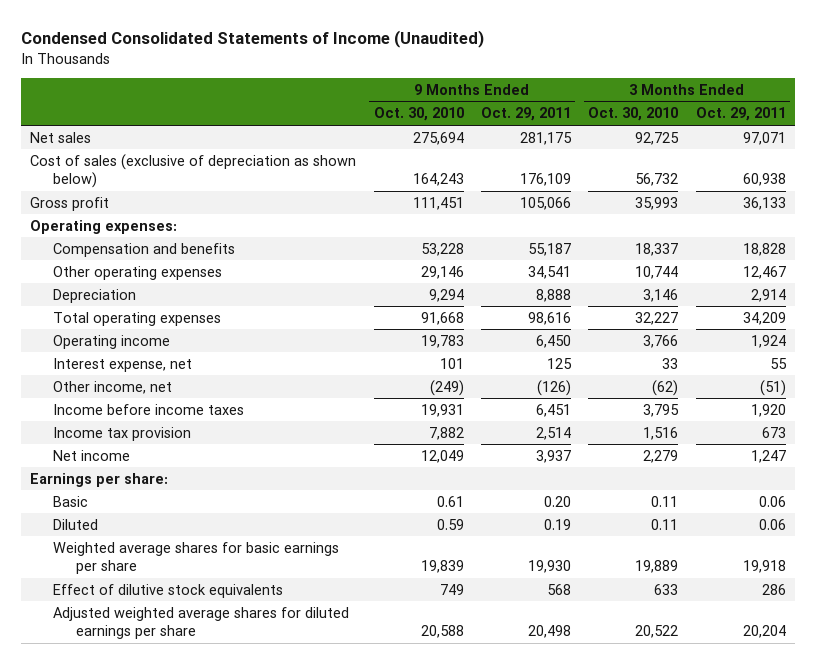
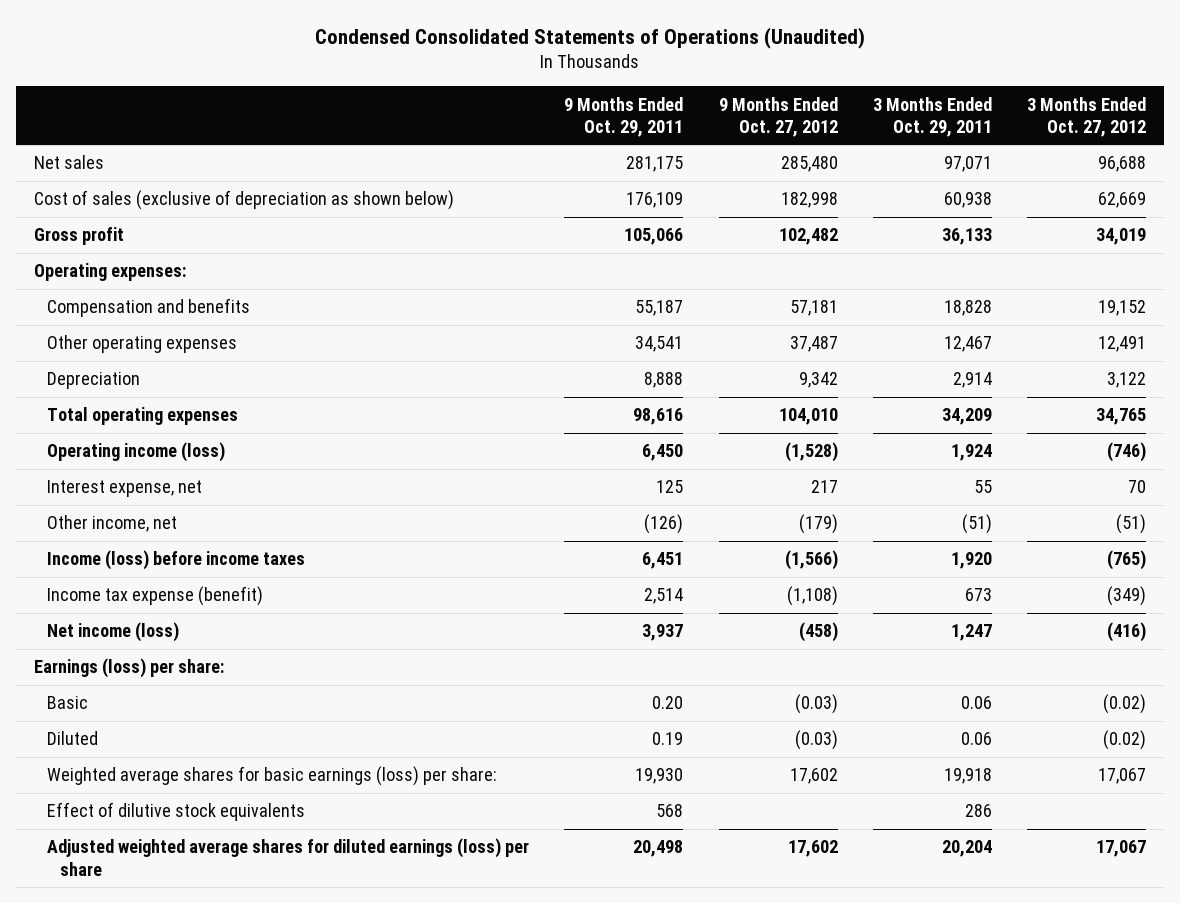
- Condensed Consolidated Statements of Income (Unaudited)
+ Condensed Consolidated Statements of Operations (Unaudited)
- | 9 Months Ended Oct. 30, 2010 | 9 Months Ended Oct. 29, 2011 | 3 Months Ended Oct. 30, 2010 | 3 Months Ended Oct. 29, 2011
+ | 9 Months Ended Oct. 29, 2011 | 9 Months Ended Oct. 27, 2012 | 3 Months Ended Oct. 29, 2011 | 3 Months Ended Oct. 27, 2012
- Operating income | 19,783 | 6,450 | 3,766 | 1,924
+ Operating income (loss) | 6,450 | (1,528) | 1,924 | (746)
- Income before income taxes | 19,931 | 6,451 | 3,795 | 1,920
- Income tax provision | 7,882 | 2,514 | 1,516 | 673
- Net income | 12,049 | 3,937 | 2,279 | 1,247
- Earnings per share:
+ Income (loss) before income taxes | 6,451 | (1,566) | 1,920 | (765)
+ Income tax expense (benefit) | 2,514 | (1,108) | 673 | (349)
+ Net income (loss) | 3,937 | (458) | 1,247 | (416)
+ Earnings (loss) per share:
- Weighted average shares for basic earnings per share | 19,839 | 19,930 | 19,889 | 19,918
+ Weighted average shares for basic earnings (loss) per share: | 19,930 | 17,602 | 19,918 | 17,067
- Adjusted weighted average shares for diluted earnings per share | 20,588 | 20,498 | 20,522 | 20,204
+ Adjusted weighted average shares for diluted earnings (loss) per share | 20,498 | 17,602 | 20,204 | 17,067

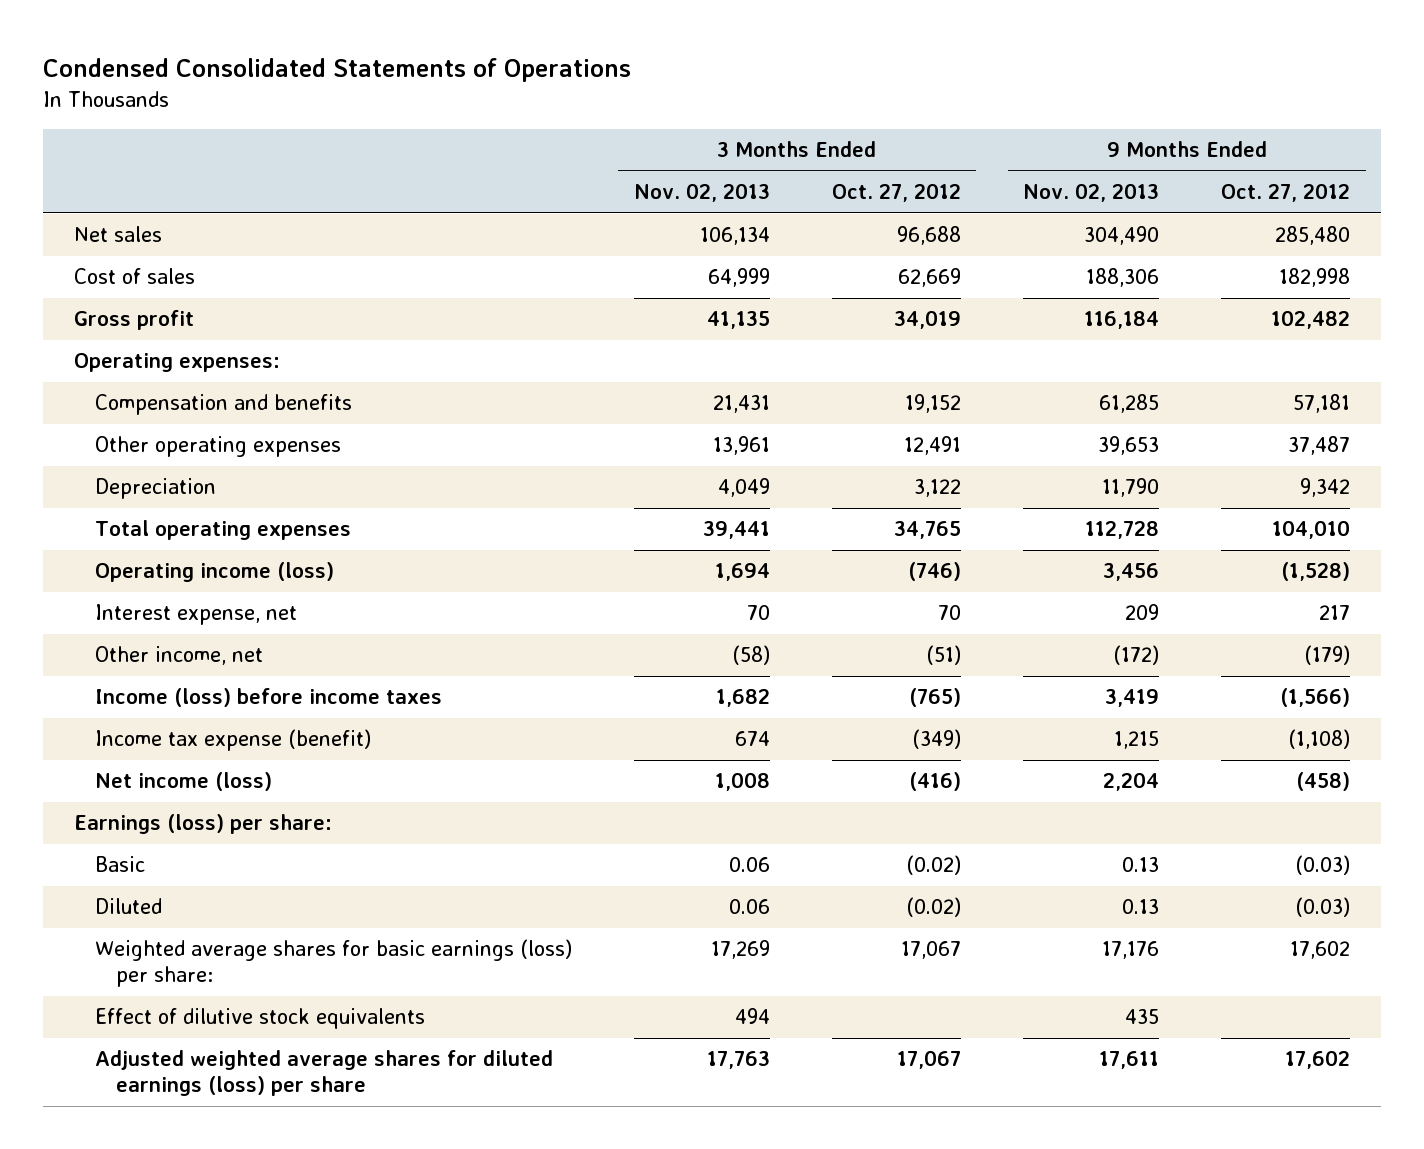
- Condensed Consolidated Statements of Operations (Unaudited)
+ Condensed Consolidated Statements of Operations
- | 9 Months Ended Oct. 29, 2011 | 9 Months Ended Oct. 27, 2012 | 3 Months Ended Oct. 29, 2011 | 3 Months Ended Oct. 27, 2012
+ | 3 Months Ended Nov. 02, 2013 | 3 Months Ended Oct. 27, 2012 | 9 Months Ended Nov. 02, 2013 | 9 Months Ended Oct. 27, 2012
- Cost of sales (exclusive of depreciation as shown below) | 176,109 | 182,998 | 60,938 | 62,669
+ Cost of sales | 64,999 | 62,669 | 188,306 | 182,998

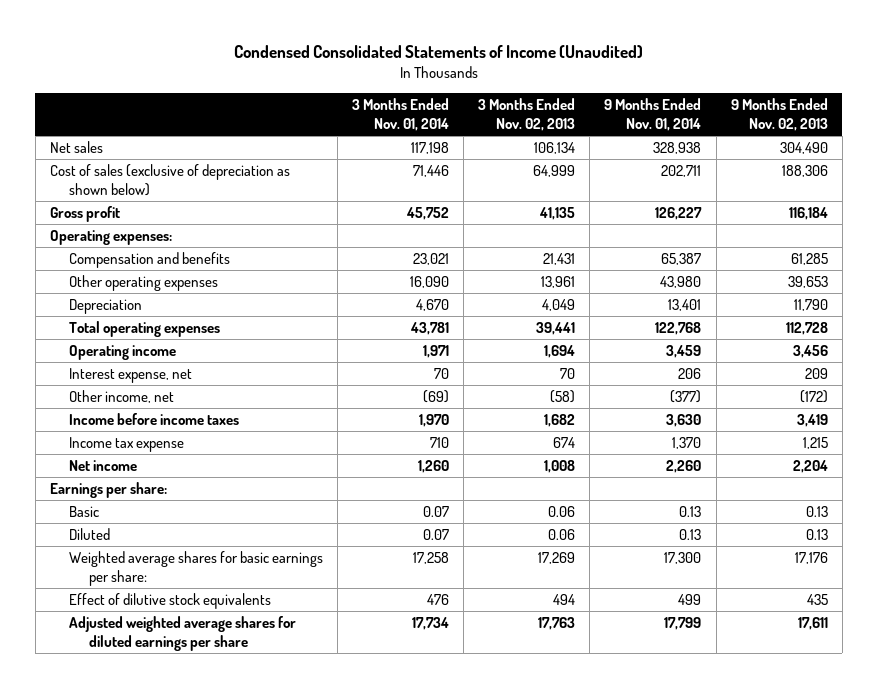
- Condensed Consolidated Statements of Operations
+ Condensed Consolidated Statements of Income (Unaudited)
- | 3 Months Ended Nov. 02, 2013 | 3 Months Ended Oct. 27, 2012 | 9 Months Ended Nov. 02, 2013 | 9 Months Ended Oct. 27, 2012
+ | 3 Months Ended Nov. 01, 2014 | 3 Months Ended Nov. 02, 2013 | 9 Months Ended Nov. 01, 2014 | 9 Months Ended Nov. 02, 2013
- Cost of sales | 64,999 | 62,669 | 188,306 | 182,998
+ Cost of sales (exclusive of depreciation as shown below) | 71,446 | 64,999 | 202,711 | 188,306
- Operating income (loss) | 1,694 | (746) | 3,456 | (1,528)
+ Operating income | 1,971 | 1,694 | 3,459 | 3,456
- Income (loss) before income taxes | 1,682 | (765) | 3,419 | (1,566)
- Income tax expense (benefit) | 674 | (349) | 1,215 | (1,108)
- Net income (loss) | 1,008 | (416) | 2,204 | (458)
- Earnings (loss) per share:
+ Income before income taxes | 1,970 | 1,682 | 3,630 | 3,419
+ Income tax expense | 710 | 674 | 1,370 | 1,215
+ Net income | 1,260 | 1,008 | 2,260 | 2,204
+ Earnings per share:
- Weighted average shares for basic earnings (loss) per share: | 17,269 | 17,067 | 17,176 | 17,602
+ Weighted average shares for basic earnings per share: | 17,258 | 17,269 | 17,300 | 17,176
- Adjusted weighted average shares for diluted earnings (loss) per share | 17,763 | 17,067 | 17,611 | 17,602
+ Adjusted weighted average shares for diluted earnings per share | 17,734 | 17,763 | 17,799 | 17,611

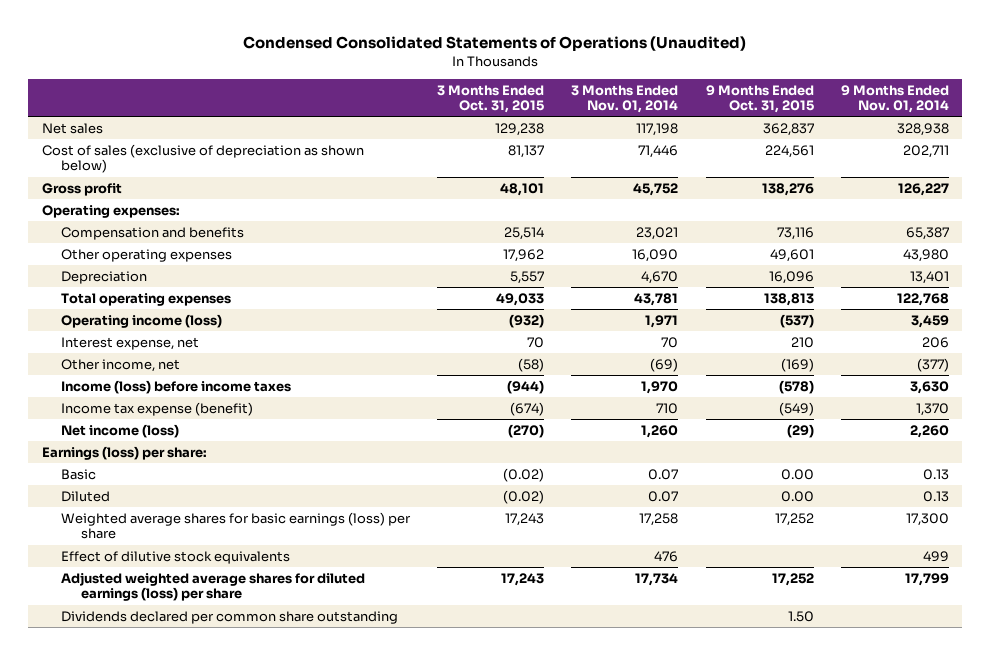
- Condensed Consolidated Statements of Income (Unaudited)
+ Condensed Consolidated Statements of Operations (Unaudited)
- | 3 Months Ended Nov. 01, 2014 | 3 Months Ended Nov. 02, 2013 | 9 Months Ended Nov. 01, 2014 | 9 Months Ended Nov. 02, 2013
+ | 3 Months Ended Oct. 31, 2015 | 3 Months Ended Nov. 01, 2014 | 9 Months Ended Oct. 31, 2015 | 9 Months Ended Nov. 01, 2014
- Operating income | 1,971 | 1,694 | 3,459 | 3,456
+ Operating income (loss) | (932) | 1,971 | (537) | 3,459
- Income before income taxes | 1,970 | 1,682 | 3,630 | 3,419
- Income tax expense | 710 | 674 | 1,370 | 1,215
- Net income | 1,260 | 1,008 | 2,260 | 2,204
- Earnings per share:
+ Income (loss) before income taxes | (944) | 1,970 | (578) | 3,630
+ Income tax expense (benefit) | (674) | 710 | (549) | 1,370
+ Net income (loss) | (270) | 1,260 | (29) | 2,260
+ Earnings (loss) per share:
- Weighted average shares for basic earnings per share: | 17,258 | 17,269 | 17,300 | 17,176
+ Weighted average shares for basic earnings (loss) per share | 17,243 | 17,258 | 17,252 | 17,300
- Adjusted weighted average shares for diluted earnings per share | 17,734 | 17,763 | 17,799 | 17,611
+ Adjusted weighted average shares for diluted earnings (loss) per share | 17,243 | 17,734 | 17,252 | 17,799
+ Dividends declared per common share outstanding | | | 1.50 |

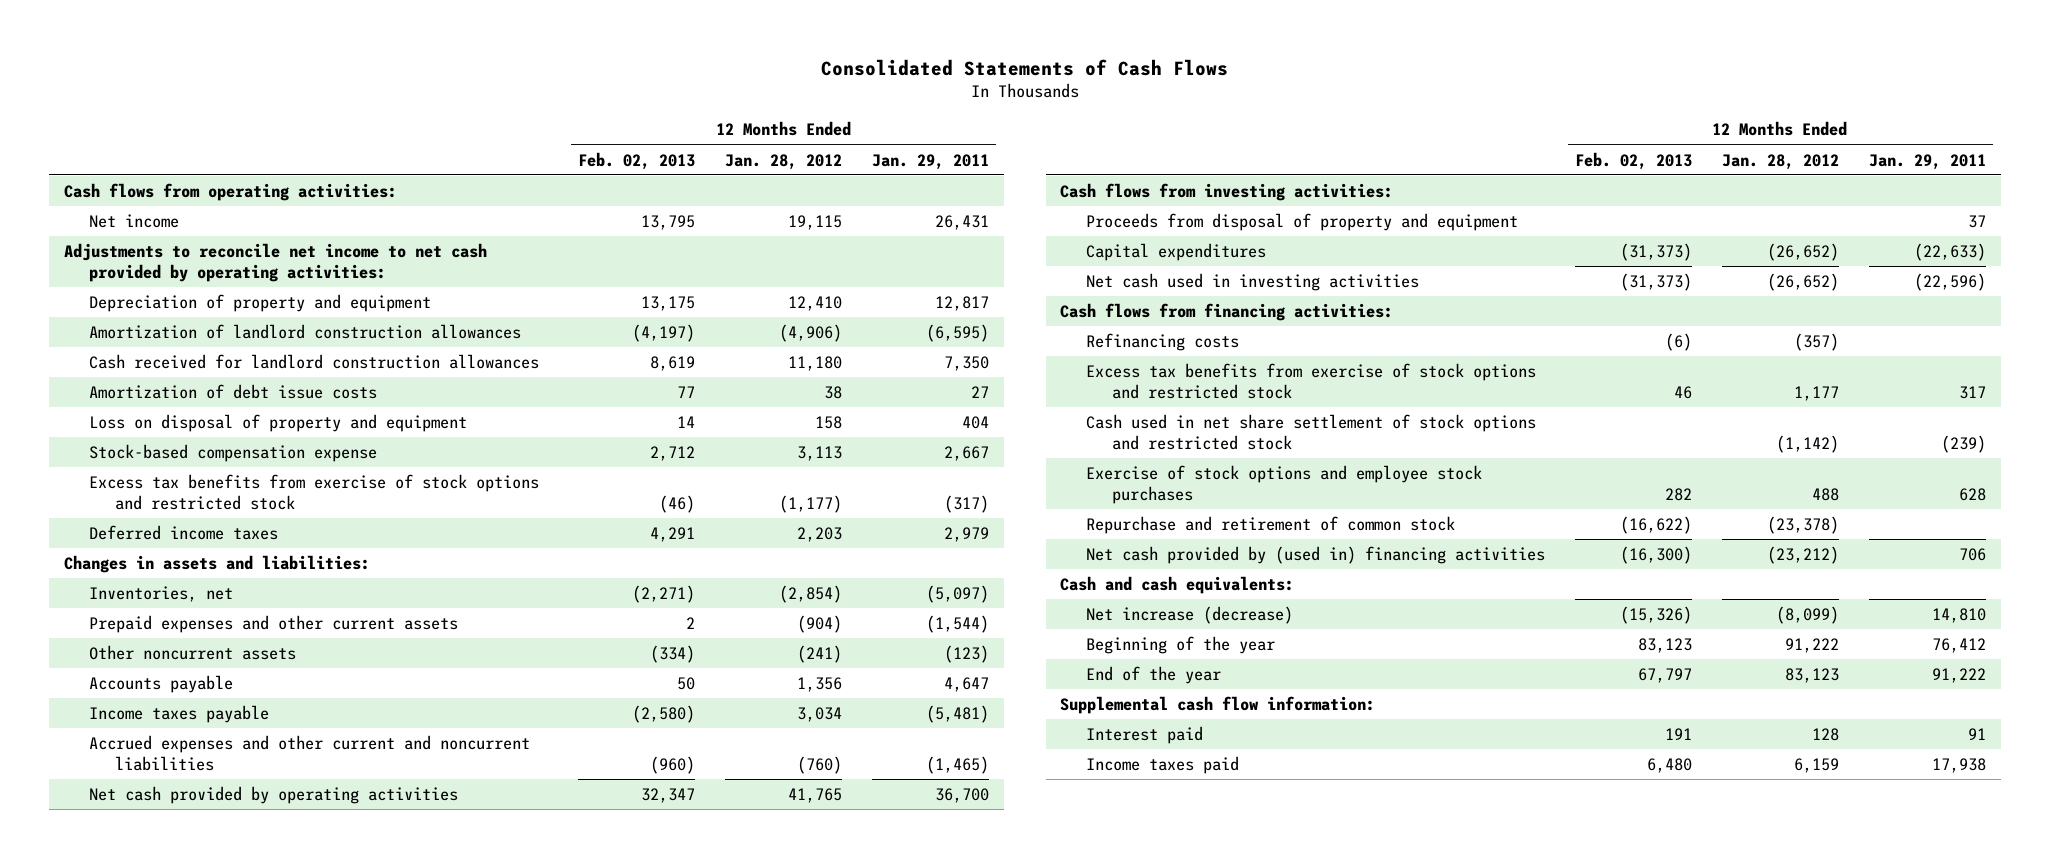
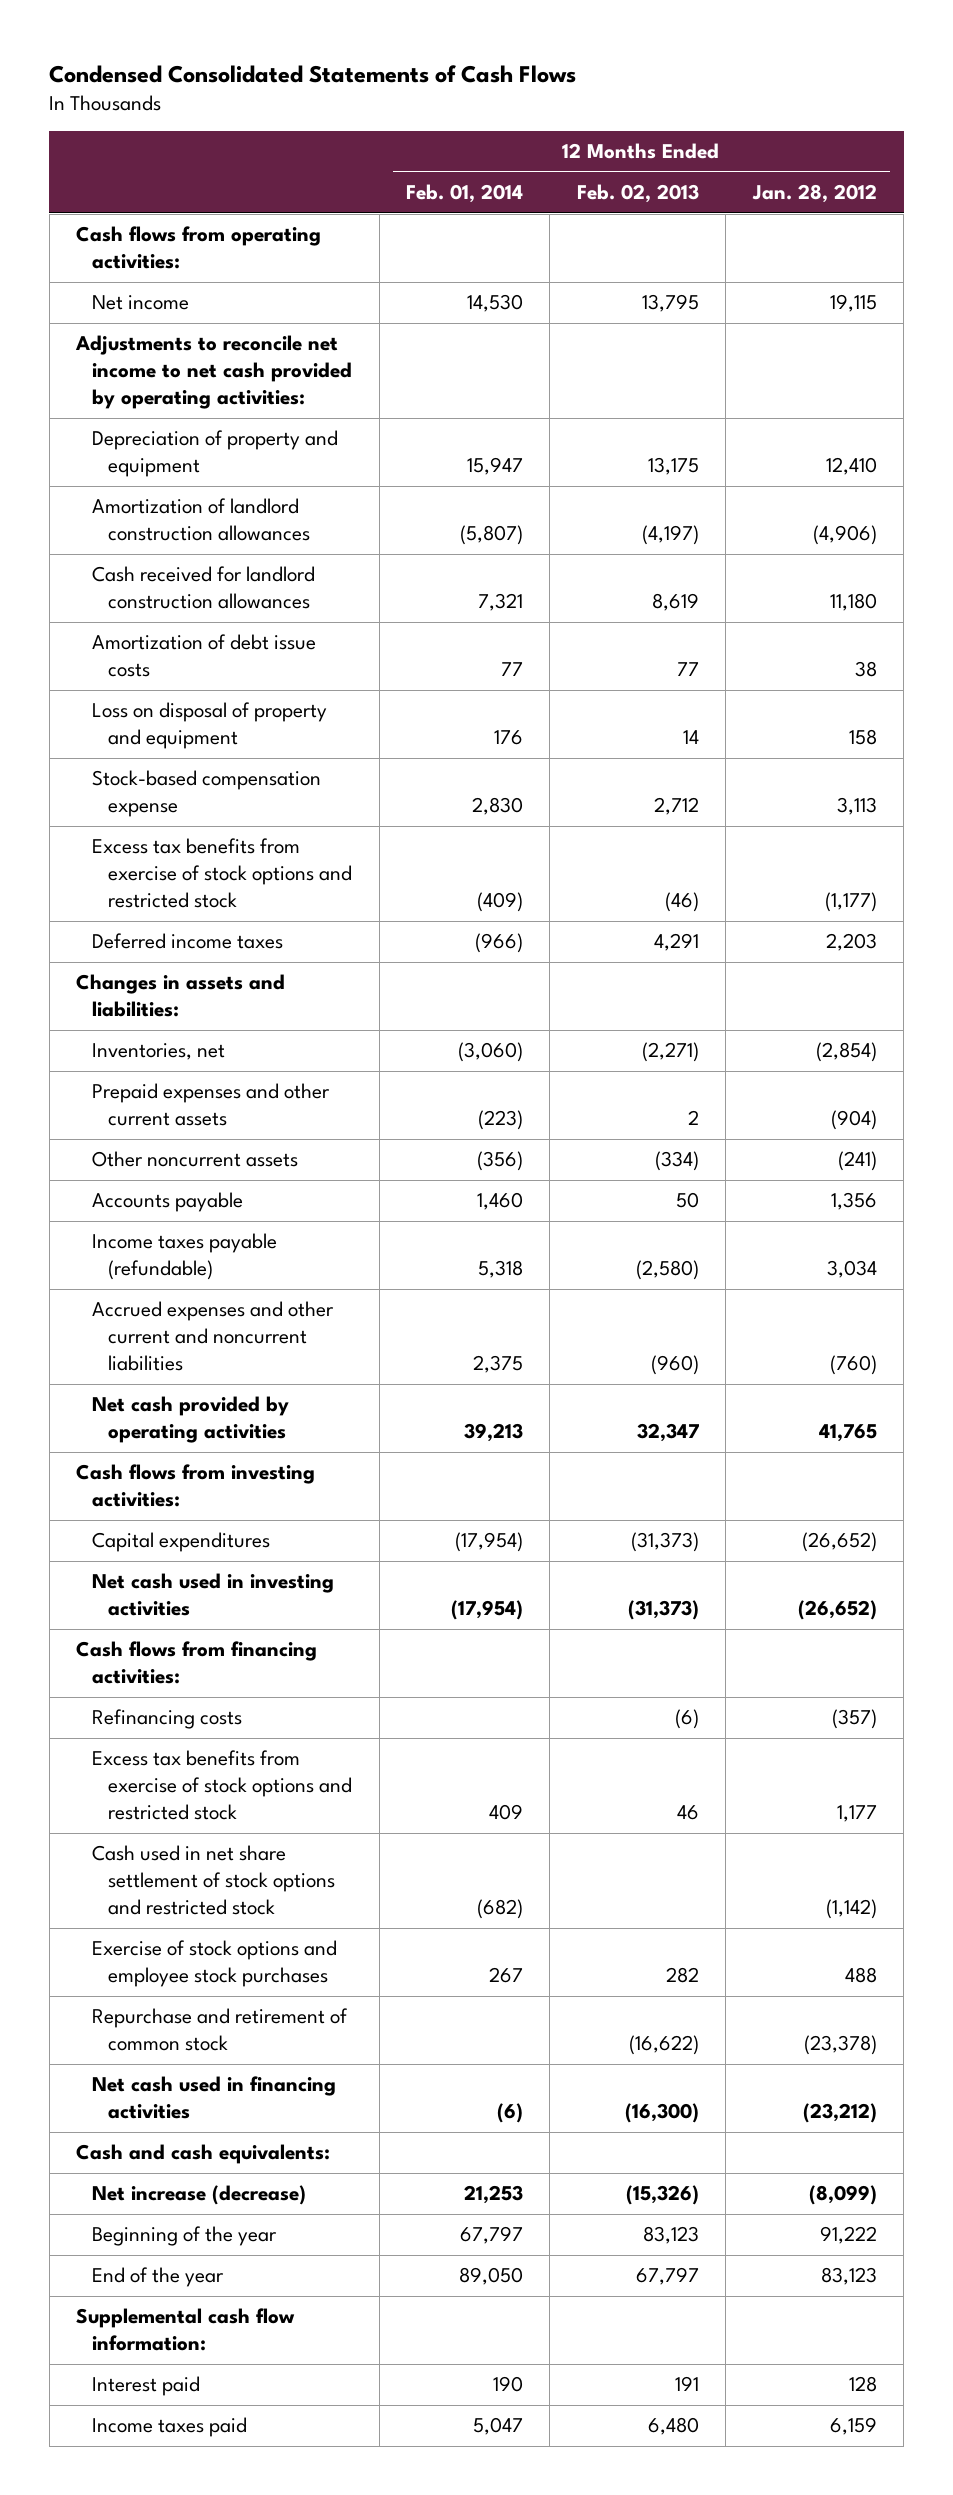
- Consolidated Statements of Cash Flows
+ Condensed Consolidated Statements of Cash Flows
- | 12 Months Ended Feb. 02, 2013 | 12 Months Ended Jan. 28, 2012 | 12 Months Ended Jan. 29, 2011
+ | 12 Months Ended Feb. 01, 2014 | 12 Months Ended Feb. 02, 2013 | 12 Months Ended Jan. 28, 2012
- Income taxes payable | (2,580) | 3,034 | (5,481)
+ Income taxes payable (refundable) | 5,318 | (2,580) | 3,034
- Proceeds from disposal of property and equipment | | | 37
- Net cash provided by (used in) financing activities | (16,300) | (23,212) | 706
+ Net cash used in financing activities | (6) | (16,300) | (23,212)

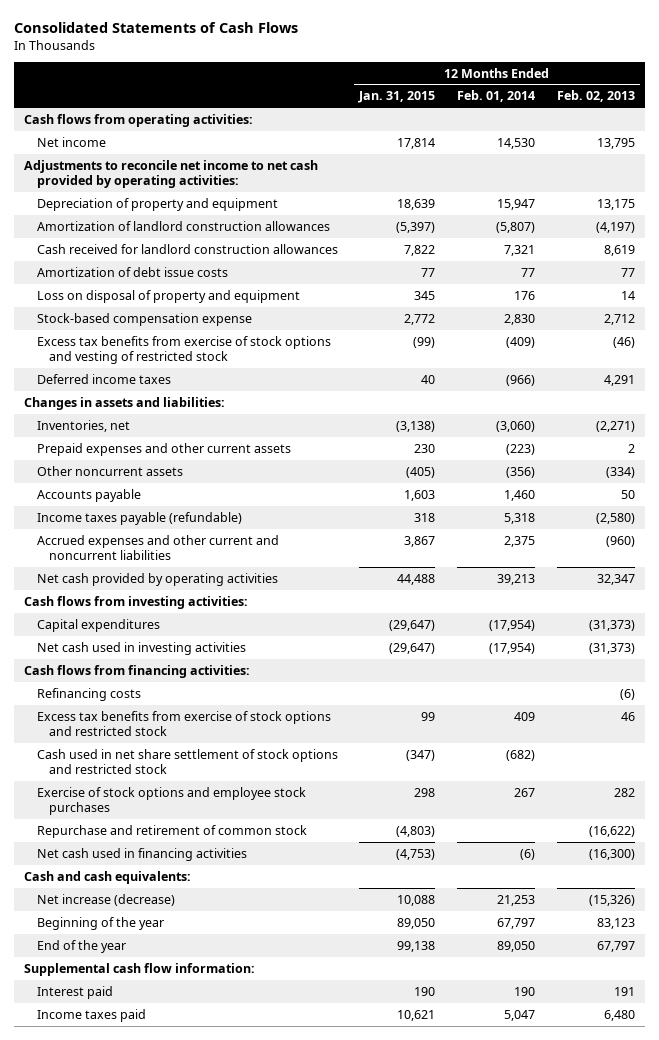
- Condensed Consolidated Statements of Cash Flows
+ Consolidated Statements of Cash Flows
- | 12 Months Ended Feb. 01, 2014 | 12 Months Ended Feb. 02, 2013 | 12 Months Ended Jan. 28, 2012
+ | 12 Months Ended Jan. 31, 2015 | 12 Months Ended Feb. 01, 2014 | 12 Months Ended Feb. 02, 2013
- Excess tax benefits from exercise of stock options and restricted stock | (409) | (46) | (1,177)
+ Excess tax benefits from exercise of stock options and vesting of restricted stock | (99) | (409) | (46)

